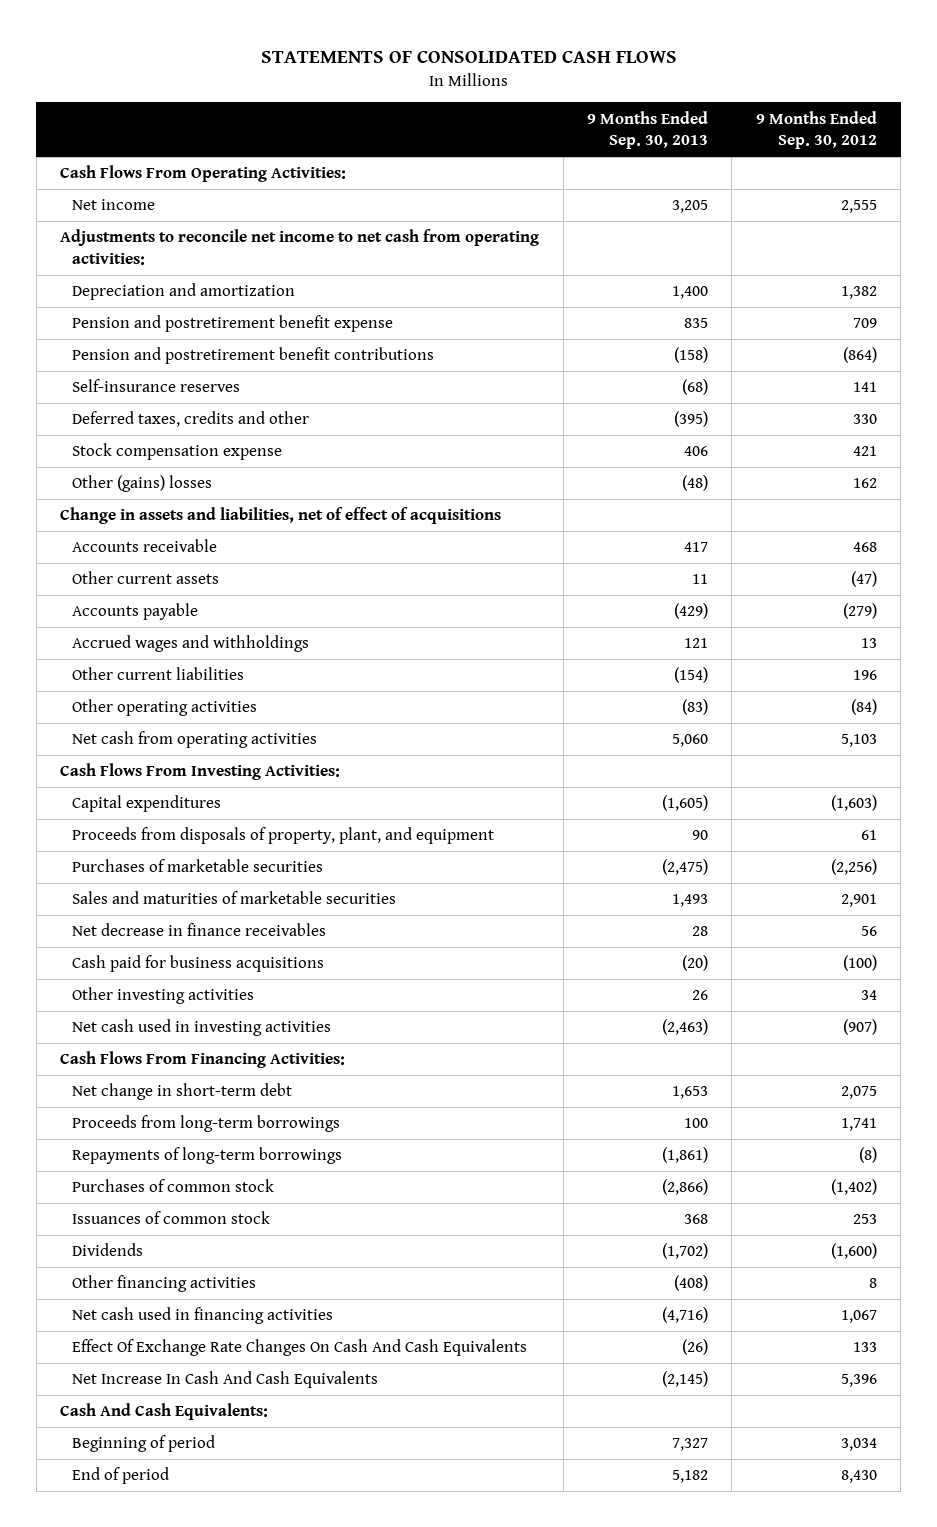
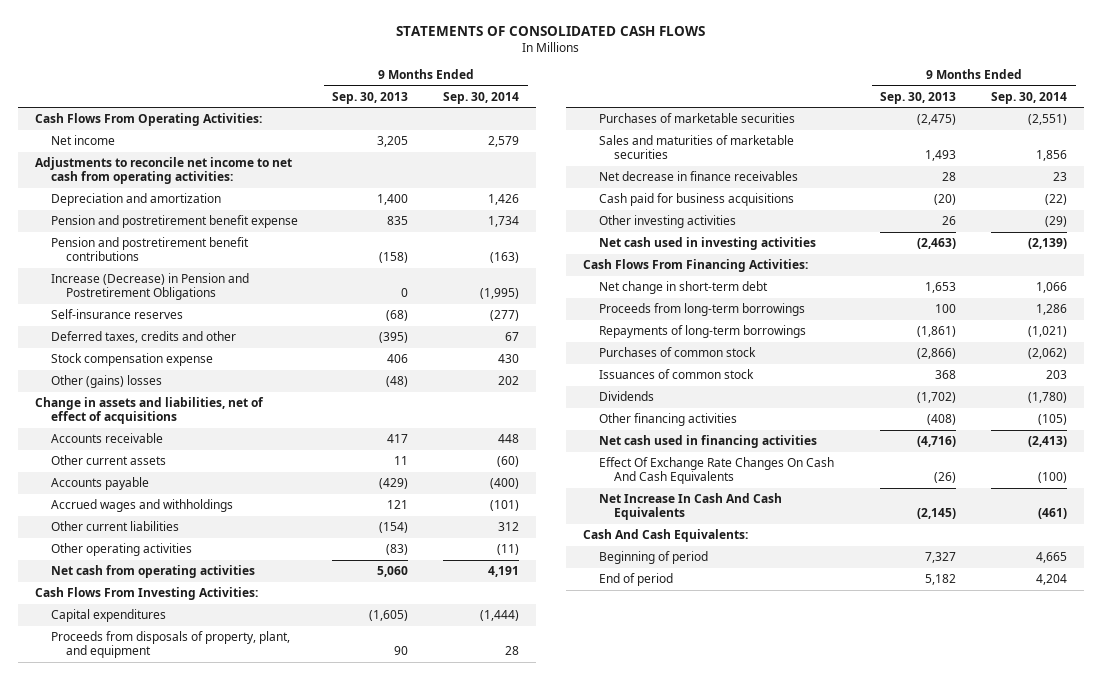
- | 9 Months Ended Sep. 30, 2013 | 9 Months Ended Sep. 30, 2012
+ | 9 Months Ended Sep. 30, 2013 | 9 Months Ended Sep. 30, 2014
+ Increase (Decrease) in Pension and Postretirement Obligations | 0 | (1,995)

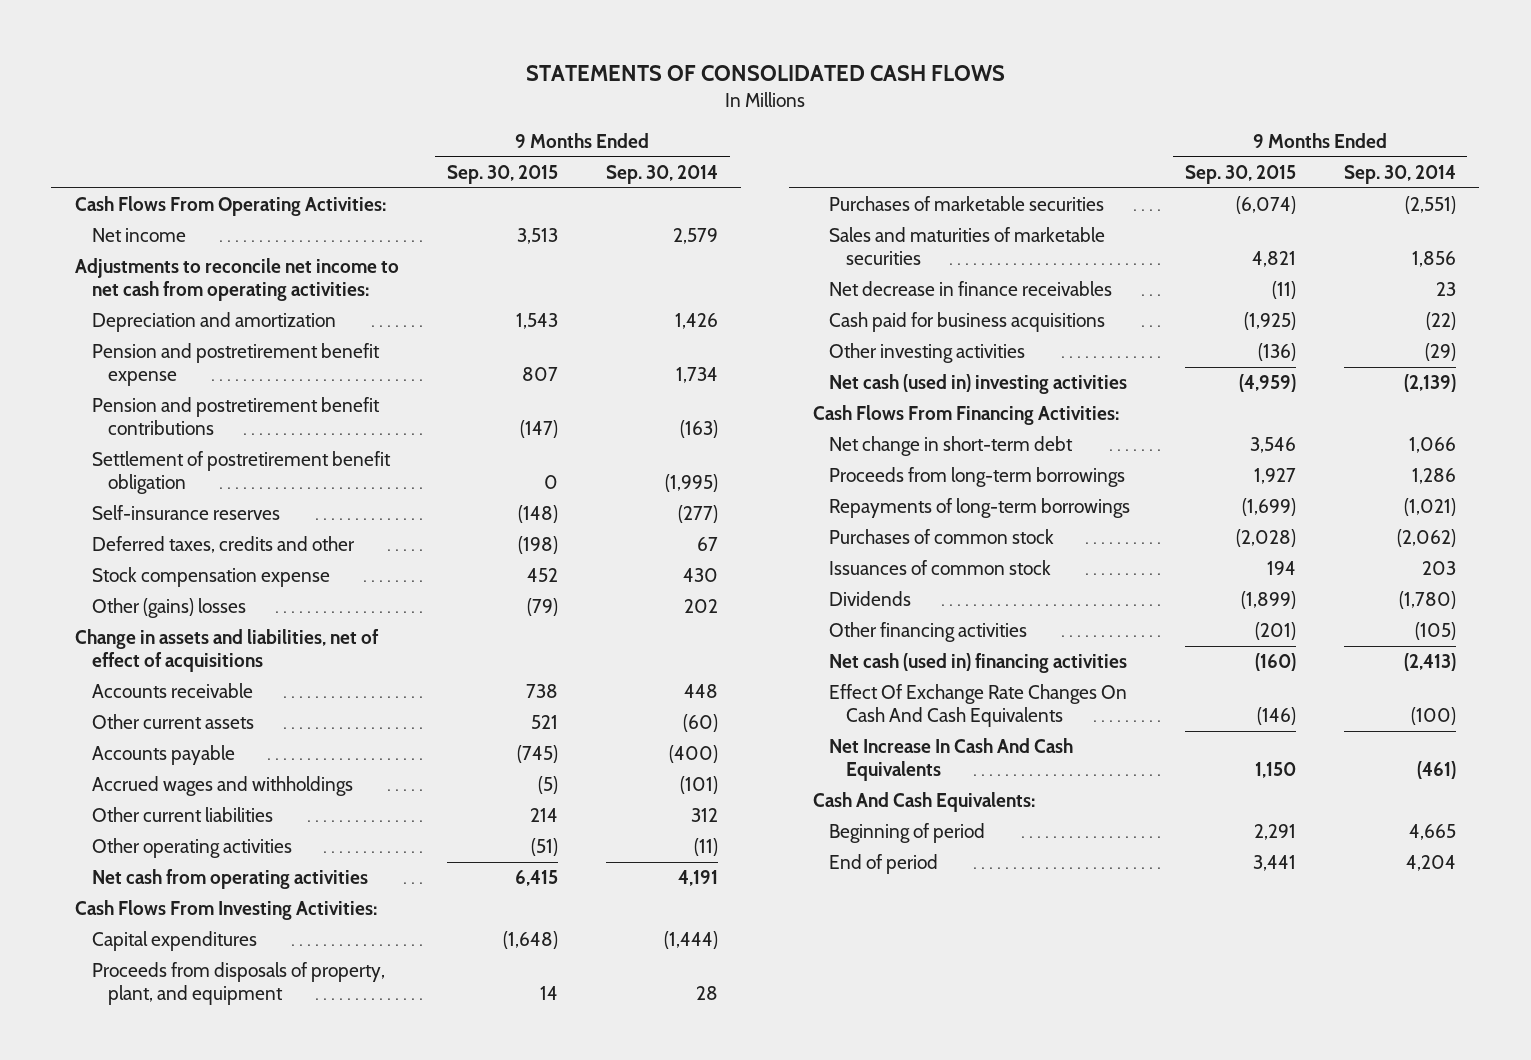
- | 9 Months Ended Sep. 30, 2013 | 9 Months Ended Sep. 30, 2014
+ | 9 Months Ended Sep. 30, 2015 | 9 Months Ended Sep. 30, 2014
- Increase (Decrease) in Pension and Postretirement Obligations | 0 | (1,995)
+ Settlement of postretirement benefit obligation | 0 | (1,995)
- Net cash used in investing activities | (2,463) | (2,139)
+ Net cash (used in) investing activities | (4,959) | (2,139)
- Net cash used in financing activities | (4,716) | (2,413)
+ Net cash (used in) financing activities | (160) | (2,413)

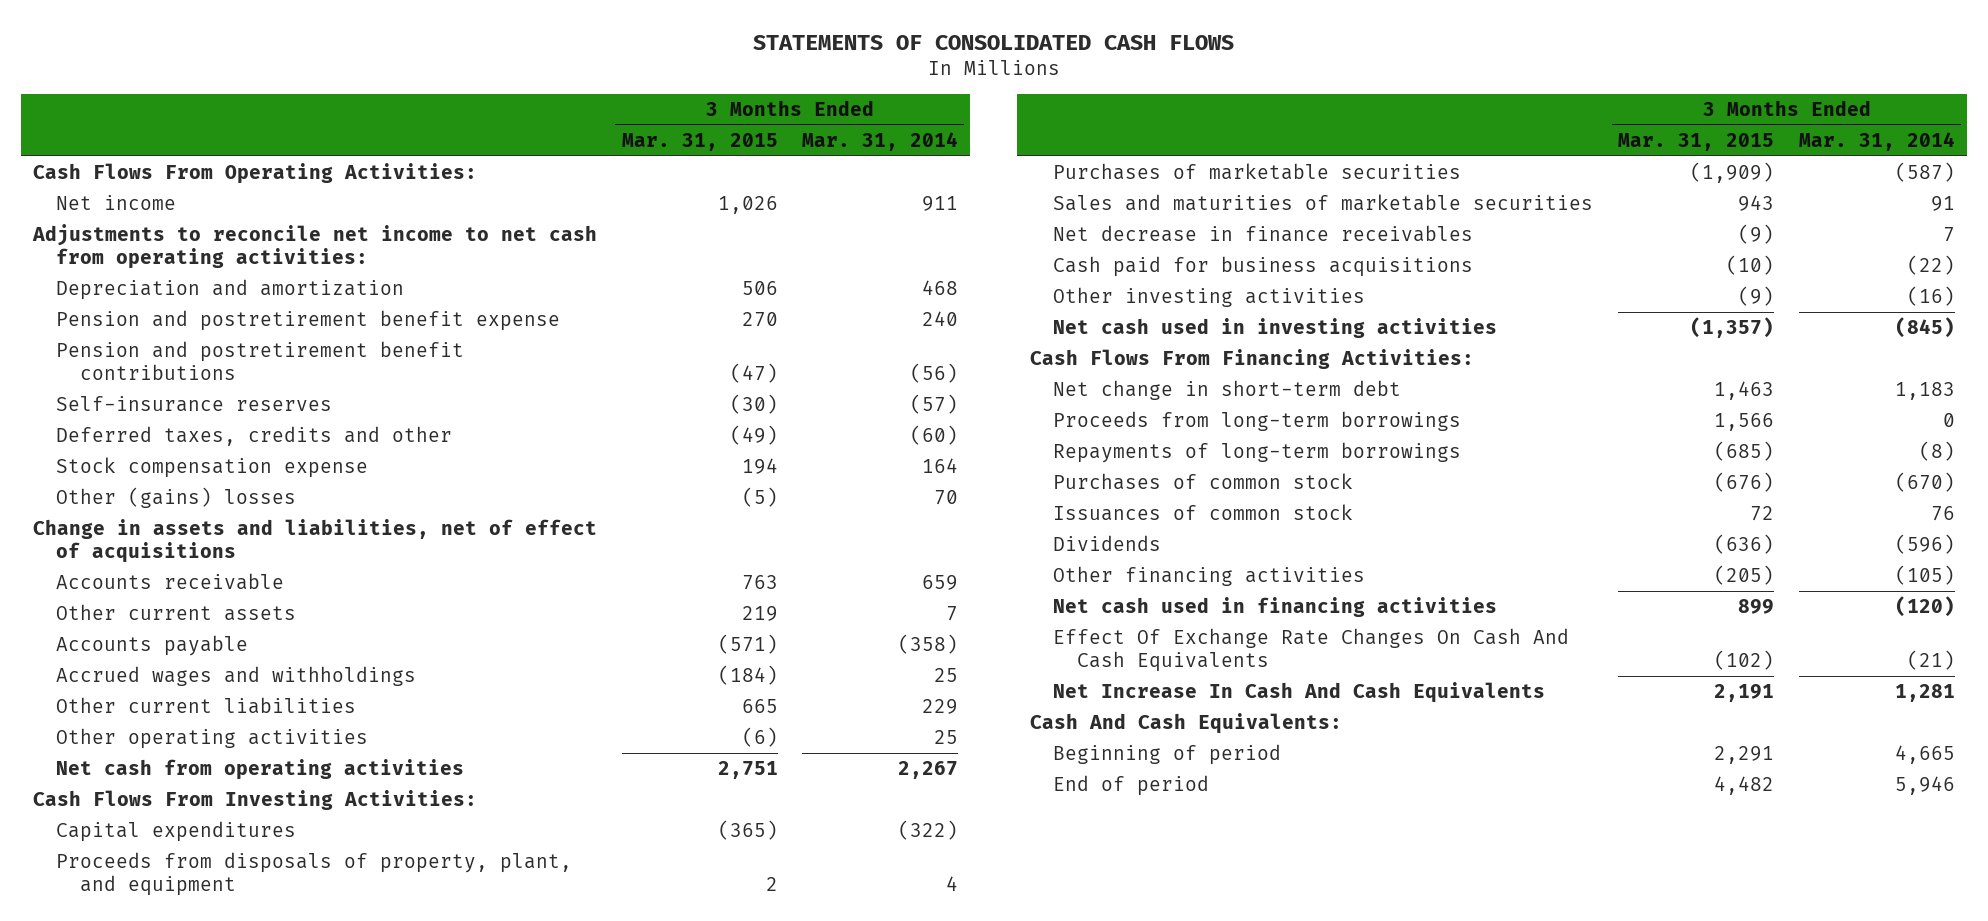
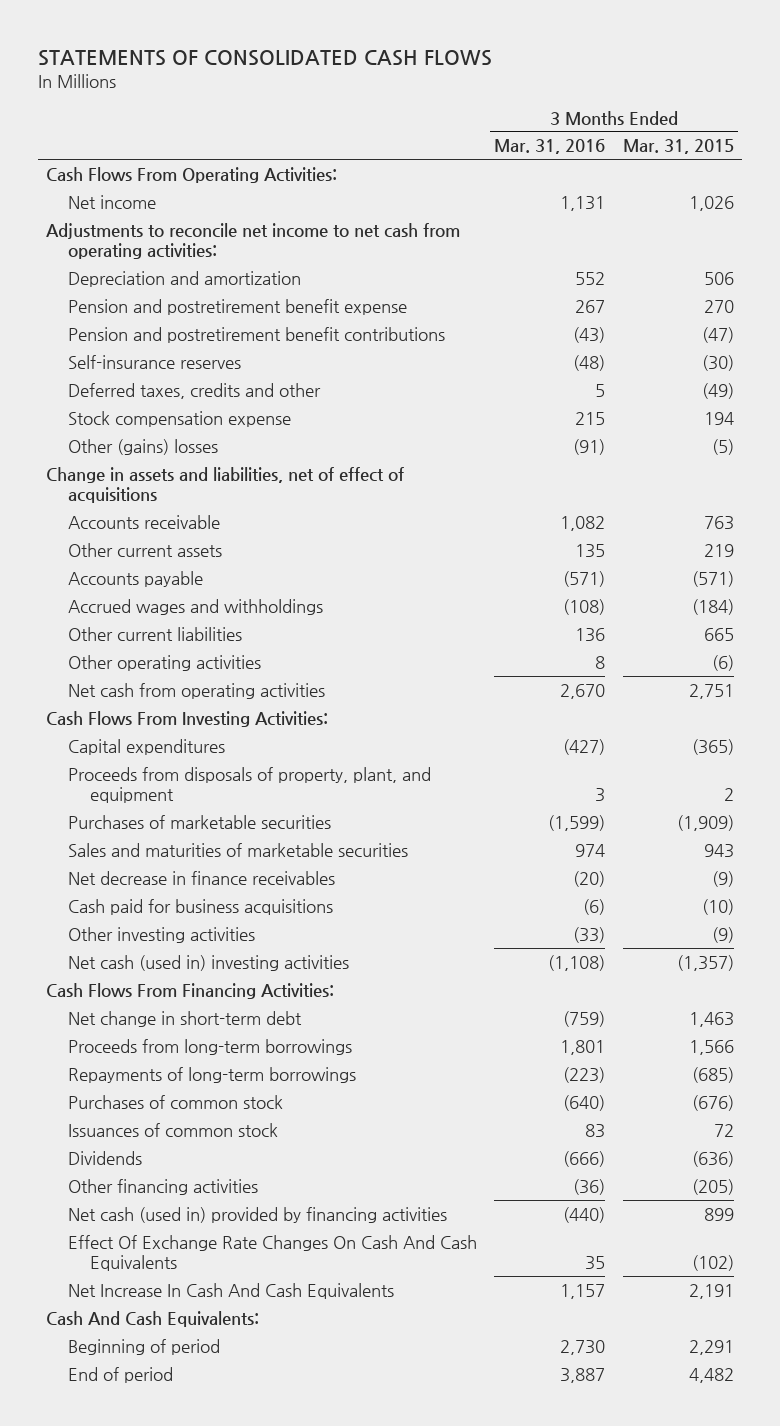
- | 3 Months Ended Mar. 31, 2015 | 3 Months Ended Mar. 31, 2014
+ | 3 Months Ended Mar. 31, 2016 | 3 Months Ended Mar. 31, 2015
- Net cash used in investing activities | (1,357) | (845)
+ Net cash (used in) investing activities | (1,108) | (1,357)
- Net cash used in financing activities | 899 | (120)
+ Net cash (used in) provided by financing activities | (440) | 899

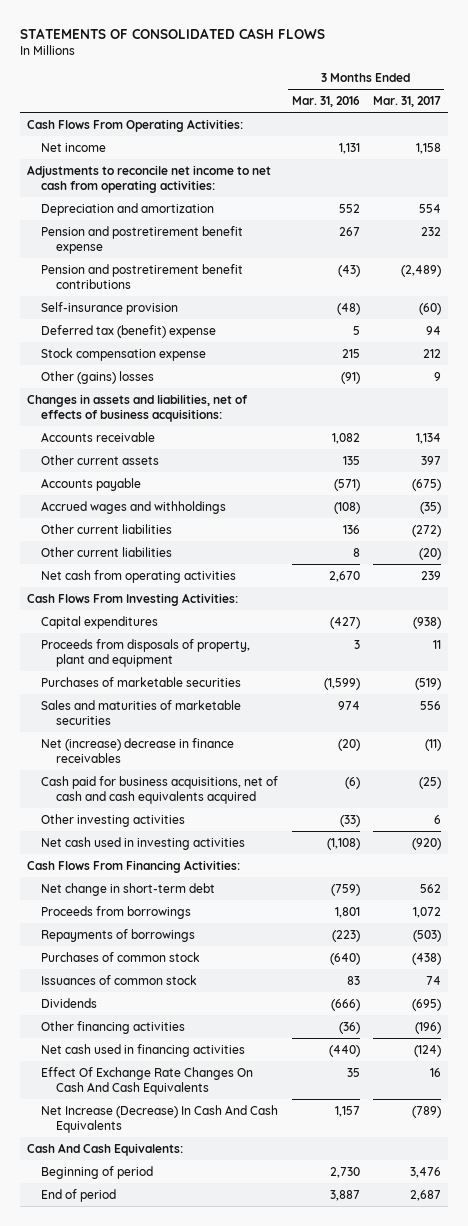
- | 3 Months Ended Mar. 31, 2016 | 3 Months Ended Mar. 31, 2015
+ | 3 Months Ended Mar. 31, 2016 | 3 Months Ended Mar. 31, 2017
- Self-insurance reserves | (48) | (30)
- Deferred taxes, credits and other | 5 | (49)
+ Self-insurance provision | (48) | (60)
+ Deferred tax (benefit) expense | 5 | 94
- Change in assets and liabilities, net of effect of acquisitions
+ Changes in assets and liabilities, net of effects of business acquisitions:
- Other operating activities | 8 | (6)
+ Other current liabilities | 8 | (20)
- Proceeds from disposals of property, plant, and equipment | 3 | 2
+ Proceeds from disposals of property, plant and equipment | 3 | 11
- Net decrease in finance receivables | (20) | (9)
- Cash paid for business acquisitions | (6) | (10)
+ Net (increase) decrease in finance receivables | (20) | (11)
+ Cash paid for business acquisitions, net of cash and cash equivalents acquired | (6) | (25)
- Net cash (used in) investing activities | (1,108) | (1,357)
+ Net cash used in investing activities | (1,108) | (920)
- Proceeds from long-term borrowings | 1,801 | 1,566
- Repayments of long-term borrowings | (223) | (685)
+ Proceeds from borrowings | 1,801 | 1,072
+ Repayments of borrowings | (223) | (503)
- Net cash (used in) provided by financing activities | (440) | 899
+ Net cash used in financing activities | (440) | (124)
- Net Increase In Cash And Cash Equivalents | 1,157 | 2,191
+ Net Increase (Decrease) In Cash And Cash Equivalents | 1,157 | (789)

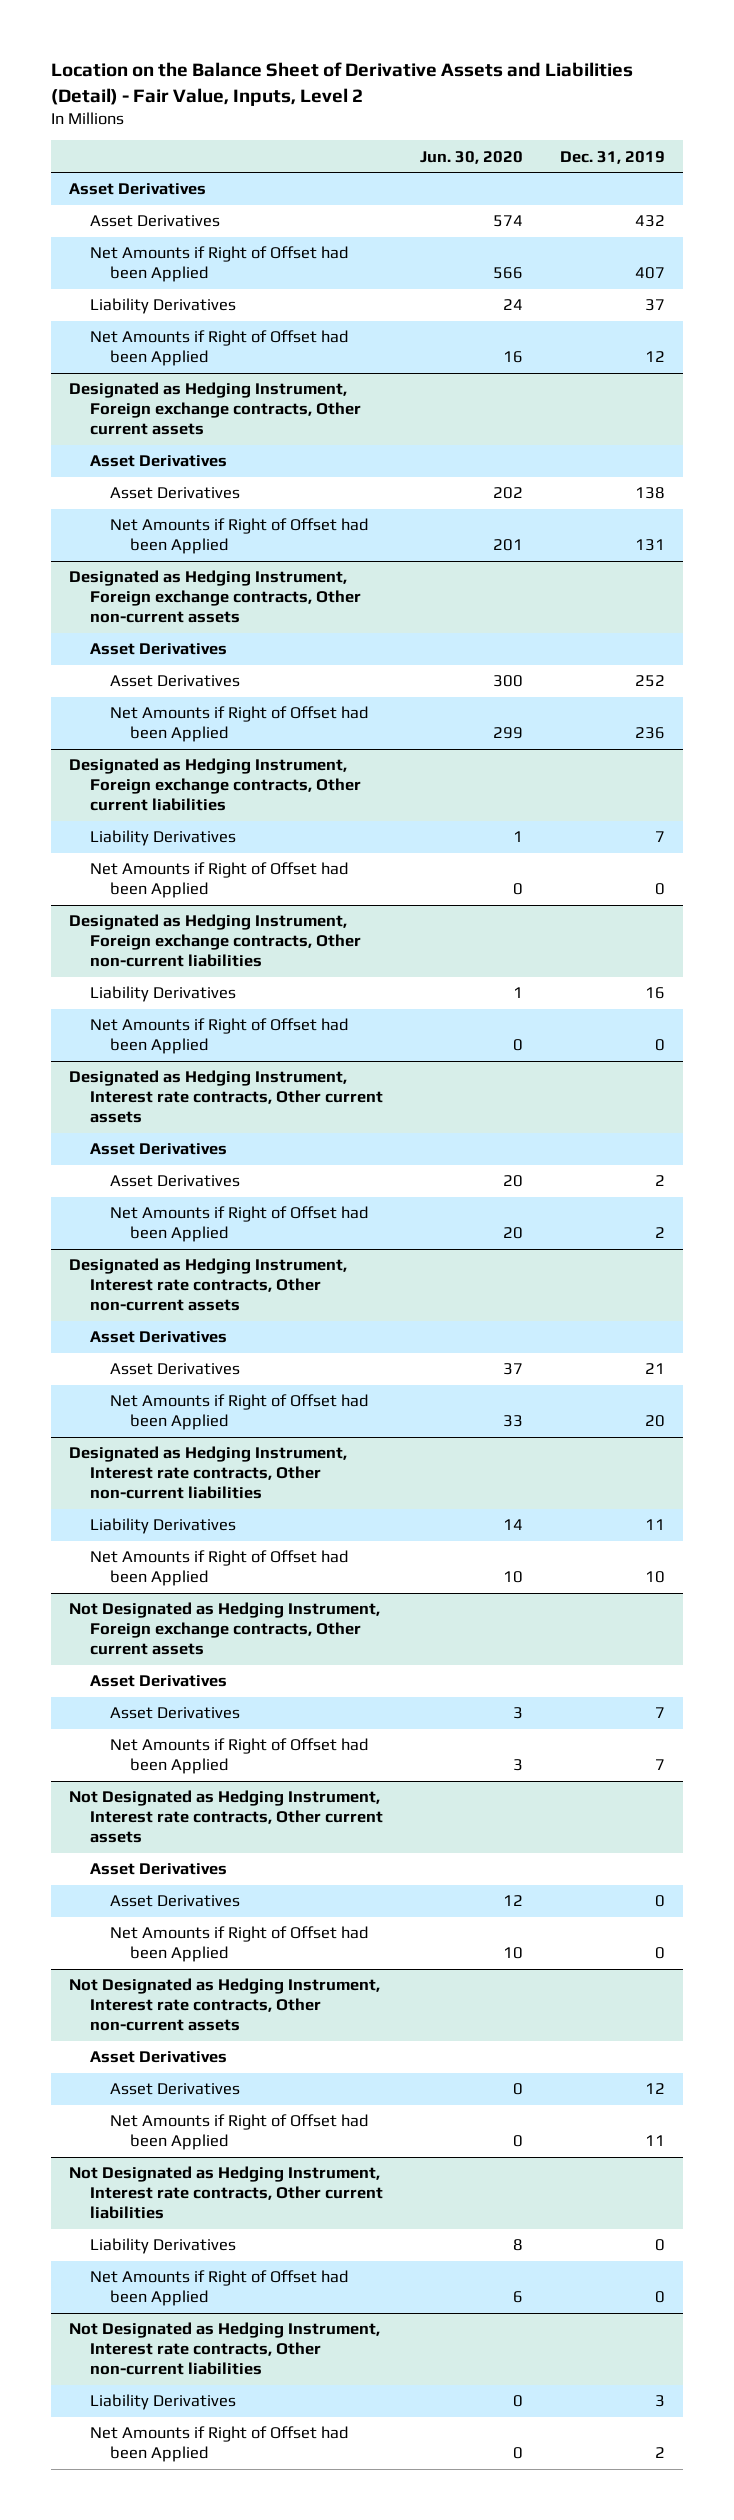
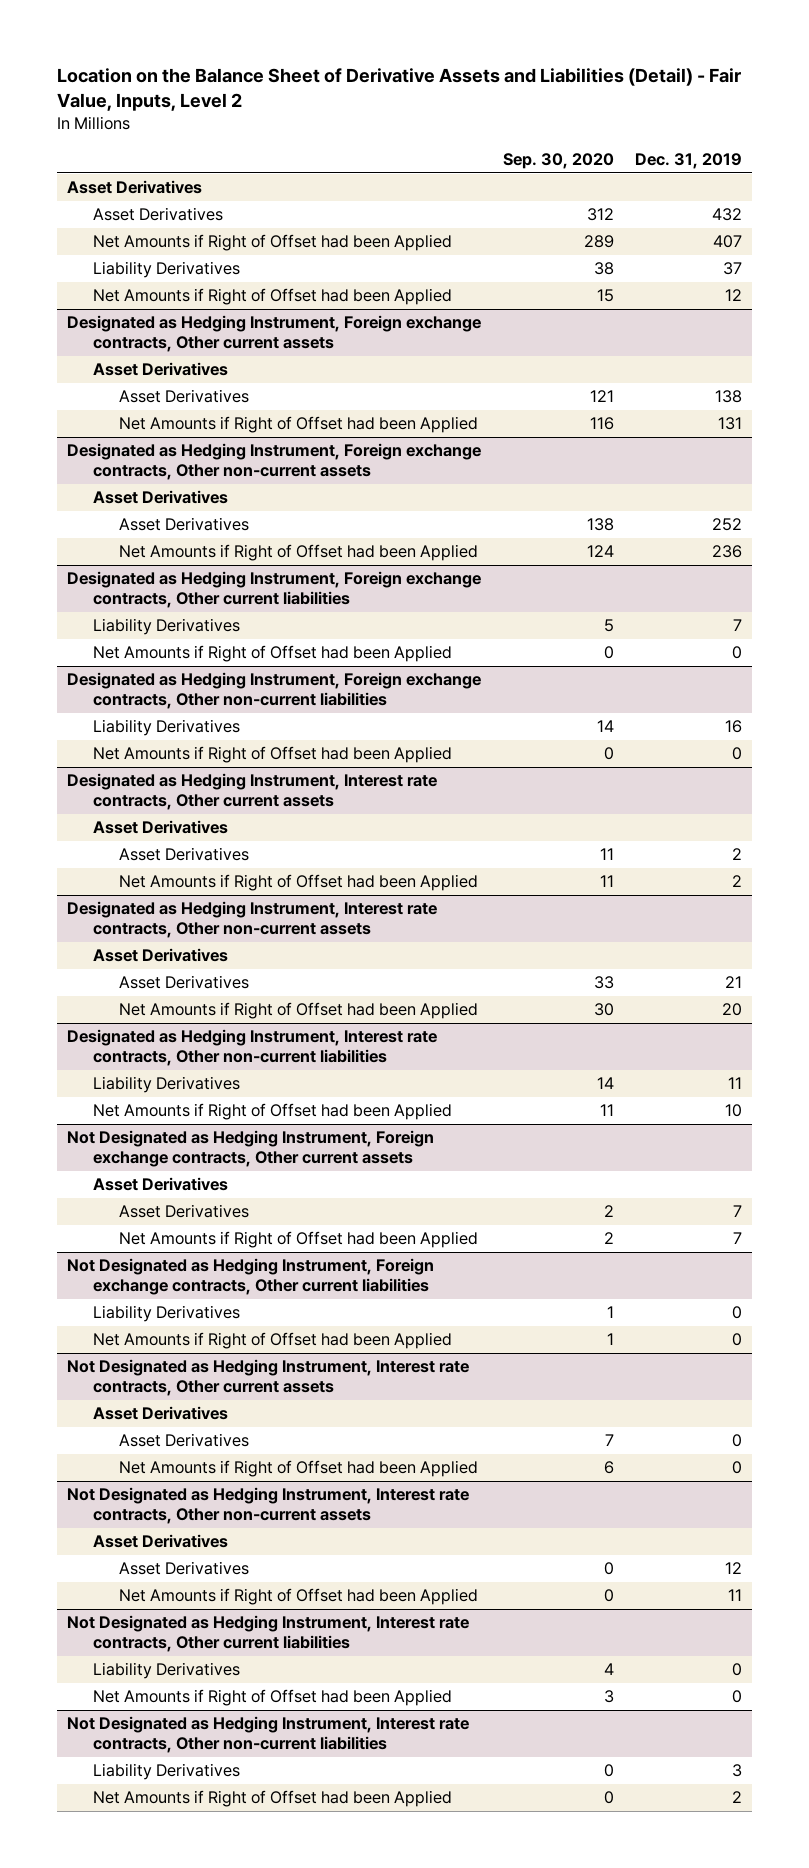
- | Jun. 30, 2020 | Dec. 31, 2019
+ | Sep. 30, 2020 | Dec. 31, 2019
+ Not Designated as Hedging Instrument, Foreign exchange contracts, Other current liabilities
+ Liability Derivatives | 1 | 0
+ Net Amounts if Right of Offset had been Applied | 1 | 0

